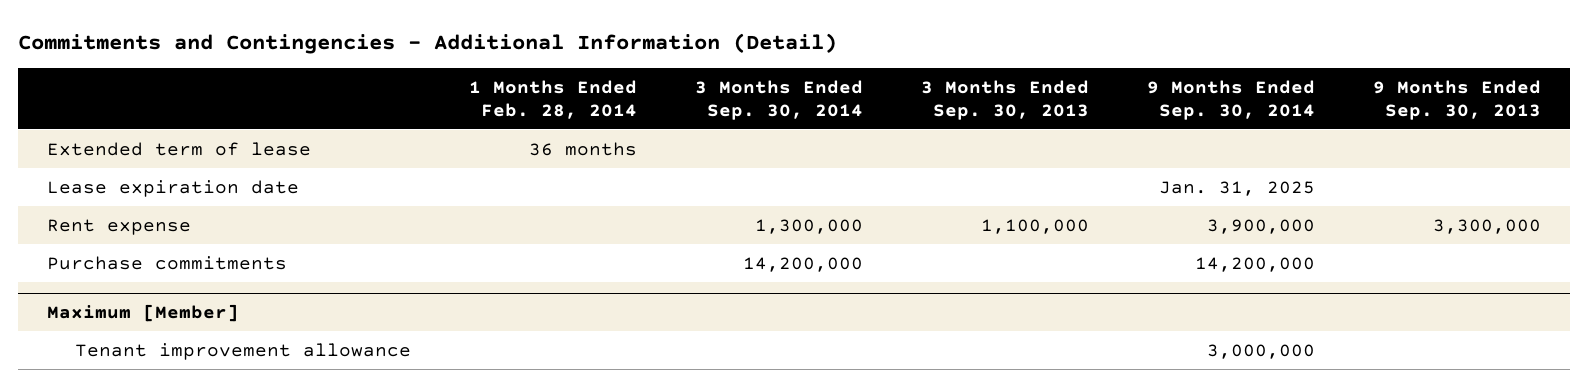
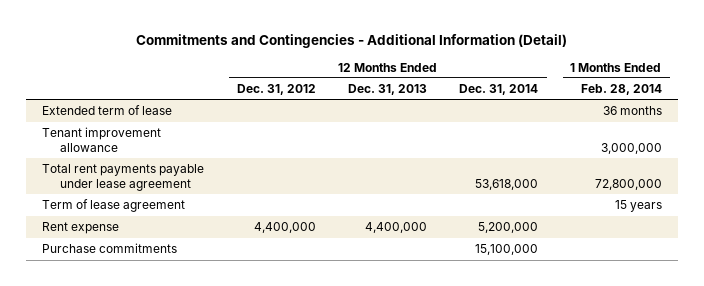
- | 1 Months Ended Feb. 28, 2014 | 3 Months Ended Sep. 30, 2014 | 3 Months Ended Sep. 30, 2013 | 9 Months Ended Sep. 30, 2014 | 9 Months Ended Sep. 30, 2013
+ | 12 Months Ended Dec. 31, 2012 | 12 Months Ended Dec. 31, 2013 | 12 Months Ended Dec. 31, 2014 | 1 Months Ended Feb. 28, 2014
- Lease expiration date | | | | Jan. 31, 2025 |
+ Tenant improvement allowance | | | | 3,000,000
+ Total rent payments payable under lease agreement | | | 53,618,000 | 72,800,000
+ Term of lease agreement | | | | 15 years
- Maximum [Member]
- Tenant improvement allowance | | | | 3,000,000 |

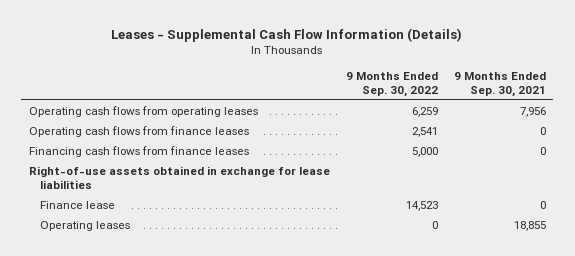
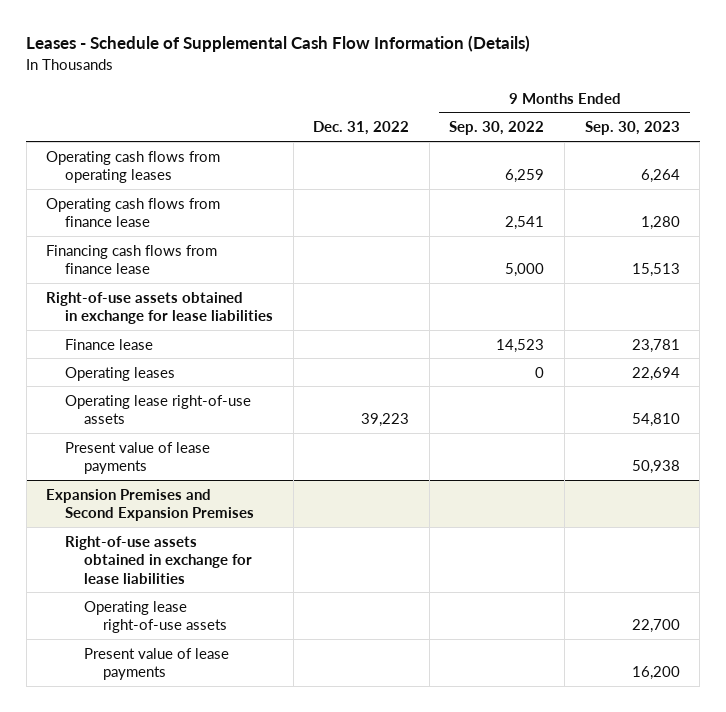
- Leases - Supplemental Cash Flow Information (Details)
+ Leases - Schedule of Supplemental Cash Flow Information (Details)
- | 9 Months Ended Sep. 30, 2022 | 9 Months Ended Sep. 30, 2021
+ | Dec. 31, 2022 | 9 Months Ended Sep. 30, 2022 | 9 Months Ended Sep. 30, 2023
- Operating cash flows from finance leases | 2,541 | 0
- Financing cash flows from finance leases | 5,000 | 0
+ Operating cash flows from finance lease | | 2,541 | 1,280
+ Financing cash flows from finance lease | | 5,000 | 15,513
+ Operating lease right-of-use assets | 39,223 | | 54,810
+ Present value of lease payments | | | 50,938
+ Expansion Premises and Second Expansion Premises
+ Right-of-use assets obtained in exchange for lease liabilities
+ Operating lease right-of-use assets | | | 22,700
+ Present value of lease payments | | | 16,200

